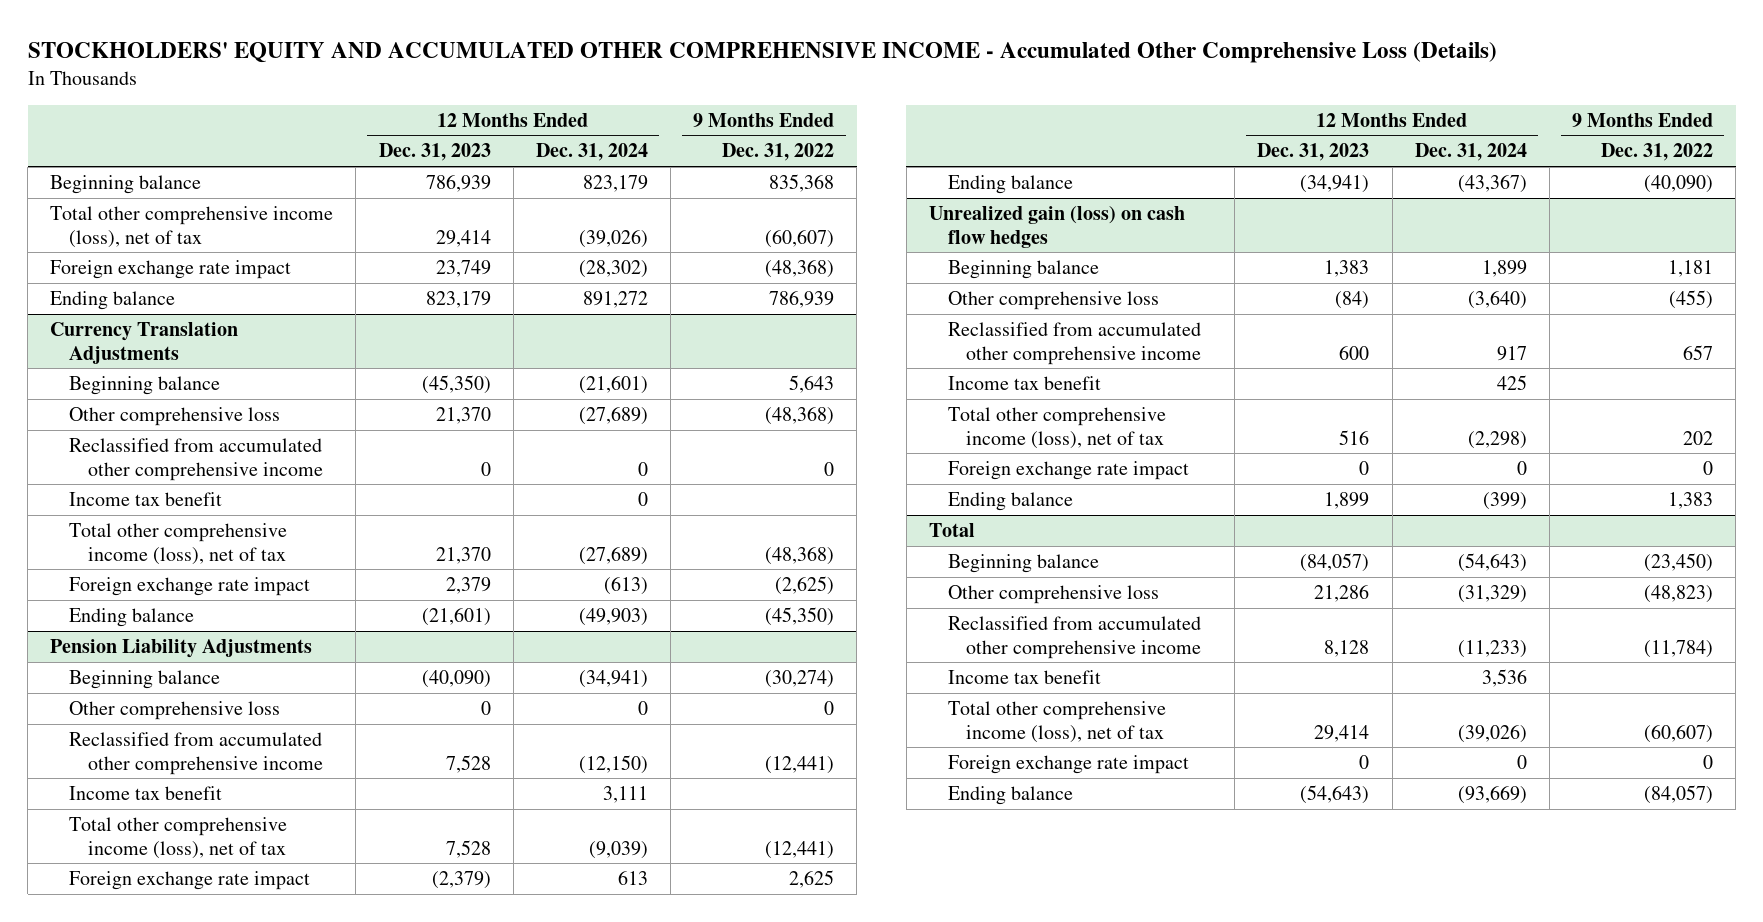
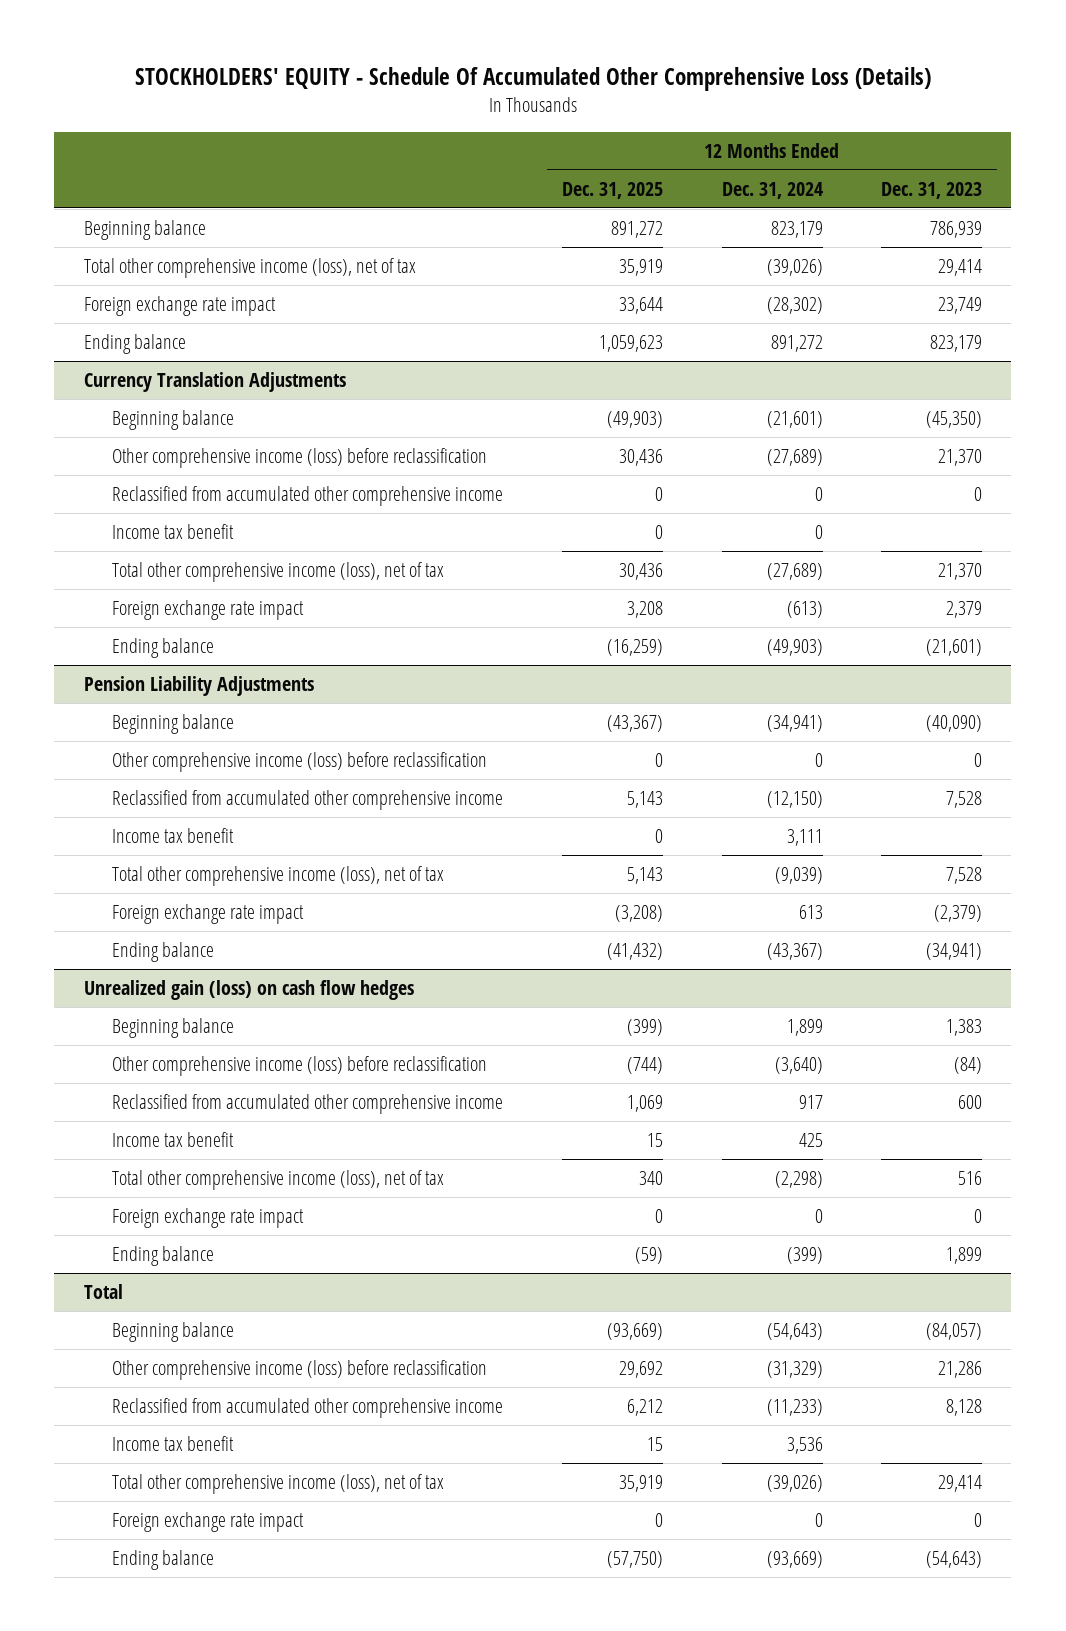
- STOCKHOLDERS' EQUITY AND ACCUMULATED OTHER COMPREHENSIVE INCOME - Accumulated Other Comprehensive Loss (Details)
+ STOCKHOLDERS' EQUITY - Schedule Of Accumulated Other Comprehensive Loss (Details)
- | 12 Months Ended Dec. 31, 2023 | 12 Months Ended Dec. 31, 2024 | 9 Months Ended Dec. 31, 2022
+ | 12 Months Ended Dec. 31, 2025 | 12 Months Ended Dec. 31, 2024 | 12 Months Ended Dec. 31, 2023
@ Currency Translation Adjustments
- Other comprehensive loss | 21,370 | (27,689) | (48,368)
+ Other comprehensive income (loss) before reclassification | 30,436 | (27,689) | 21,370
@ Pension Liability Adjustments
- Other comprehensive loss | 0 | 0 | 0
+ Other comprehensive income (loss) before reclassification | 0 | 0 | 0
@ Unrealized gain (loss) on cash flow hedges
- Other comprehensive loss | (84) | (3,640) | (455)
+ Other comprehensive income (loss) before reclassification | (744) | (3,640) | (84)
@ Total
- Other comprehensive loss | 21,286 | (31,329) | (48,823)
+ Other comprehensive income (loss) before reclassification | 29,692 | (31,329) | 21,286

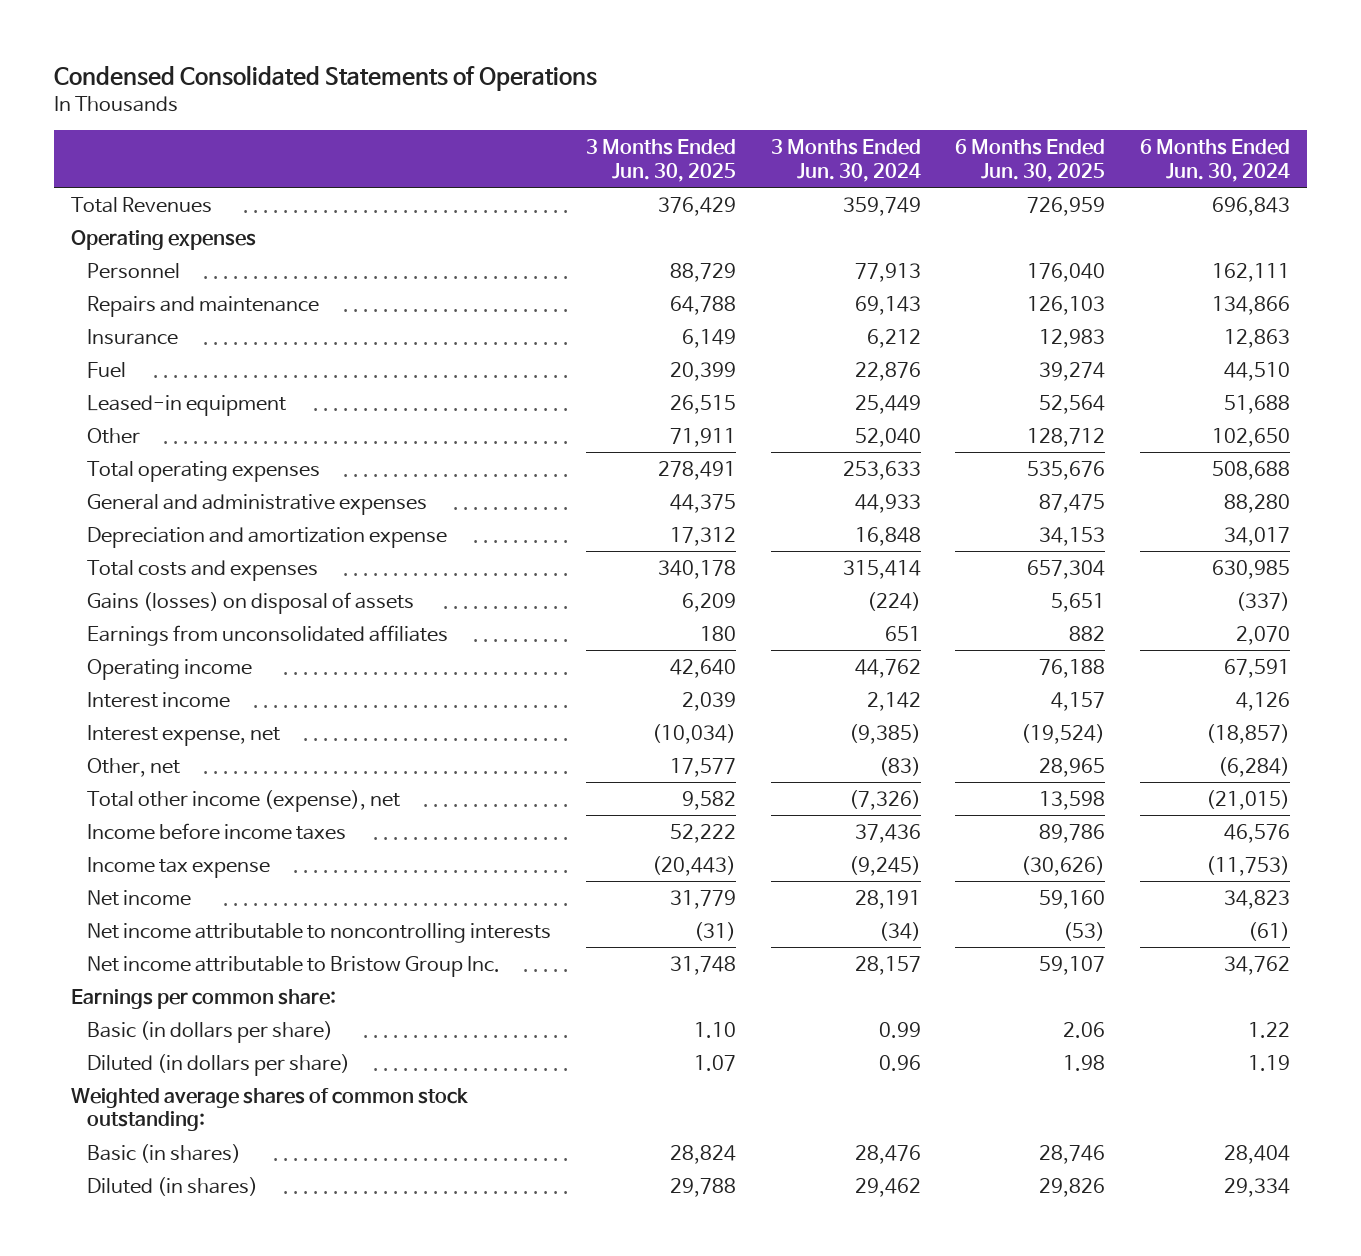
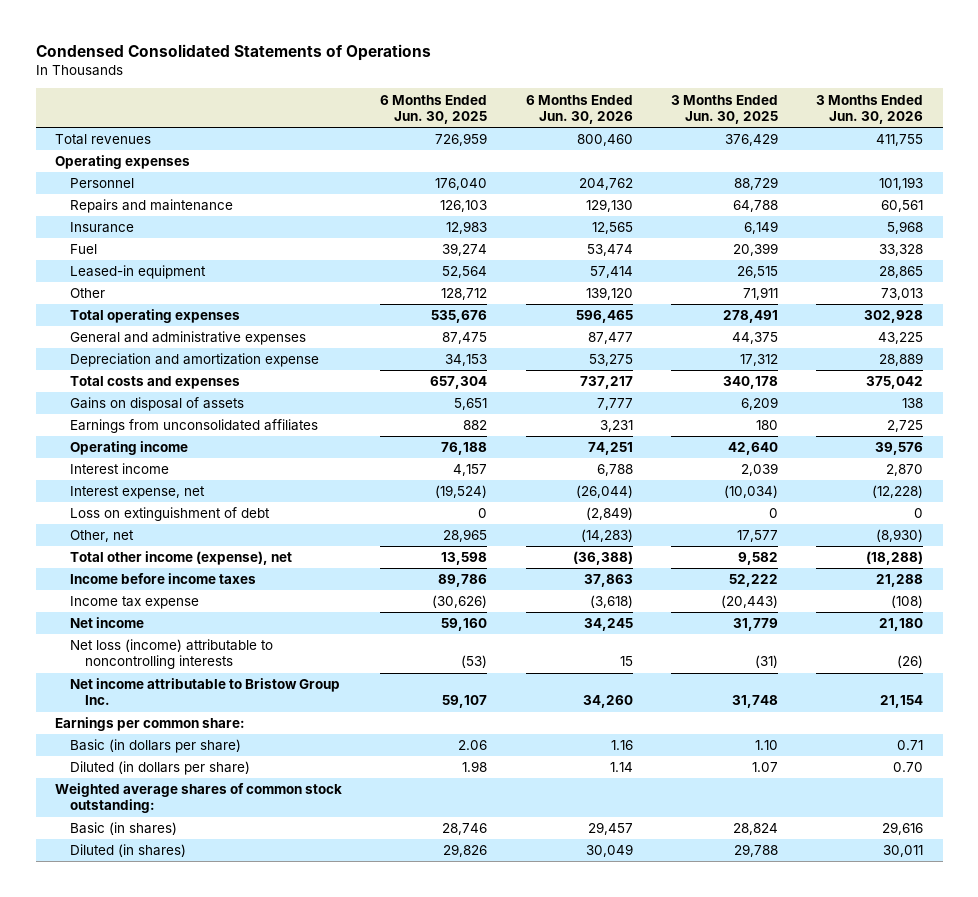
- | 3 Months Ended Jun. 30, 2025 | 3 Months Ended Jun. 30, 2024 | 6 Months Ended Jun. 30, 2025 | 6 Months Ended Jun. 30, 2024
+ | 6 Months Ended Jun. 30, 2025 | 6 Months Ended Jun. 30, 2026 | 3 Months Ended Jun. 30, 2025 | 3 Months Ended Jun. 30, 2026
- Total Revenues | 376,429 | 359,749 | 726,959 | 696,843
+ Total revenues | 726,959 | 800,460 | 376,429 | 411,755
- Gains (losses) on disposal of assets | 6,209 | (224) | 5,651 | (337)
+ Gains on disposal of assets | 5,651 | 7,777 | 6,209 | 138
+ Loss on extinguishment of debt | 0 | (2,849) | 0 | 0
- Net income attributable to noncontrolling interests | (31) | (34) | (53) | (61)
+ Net loss (income) attributable to noncontrolling interests | (53) | 15 | (31) | (26)

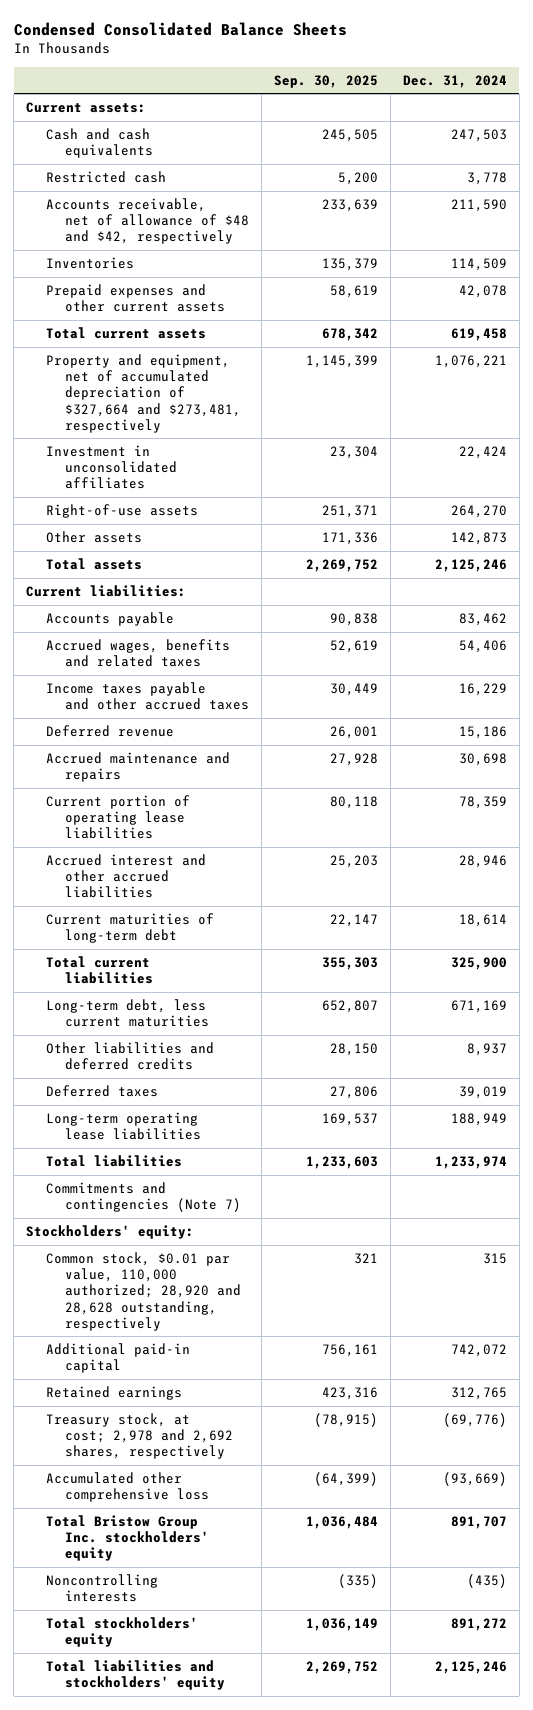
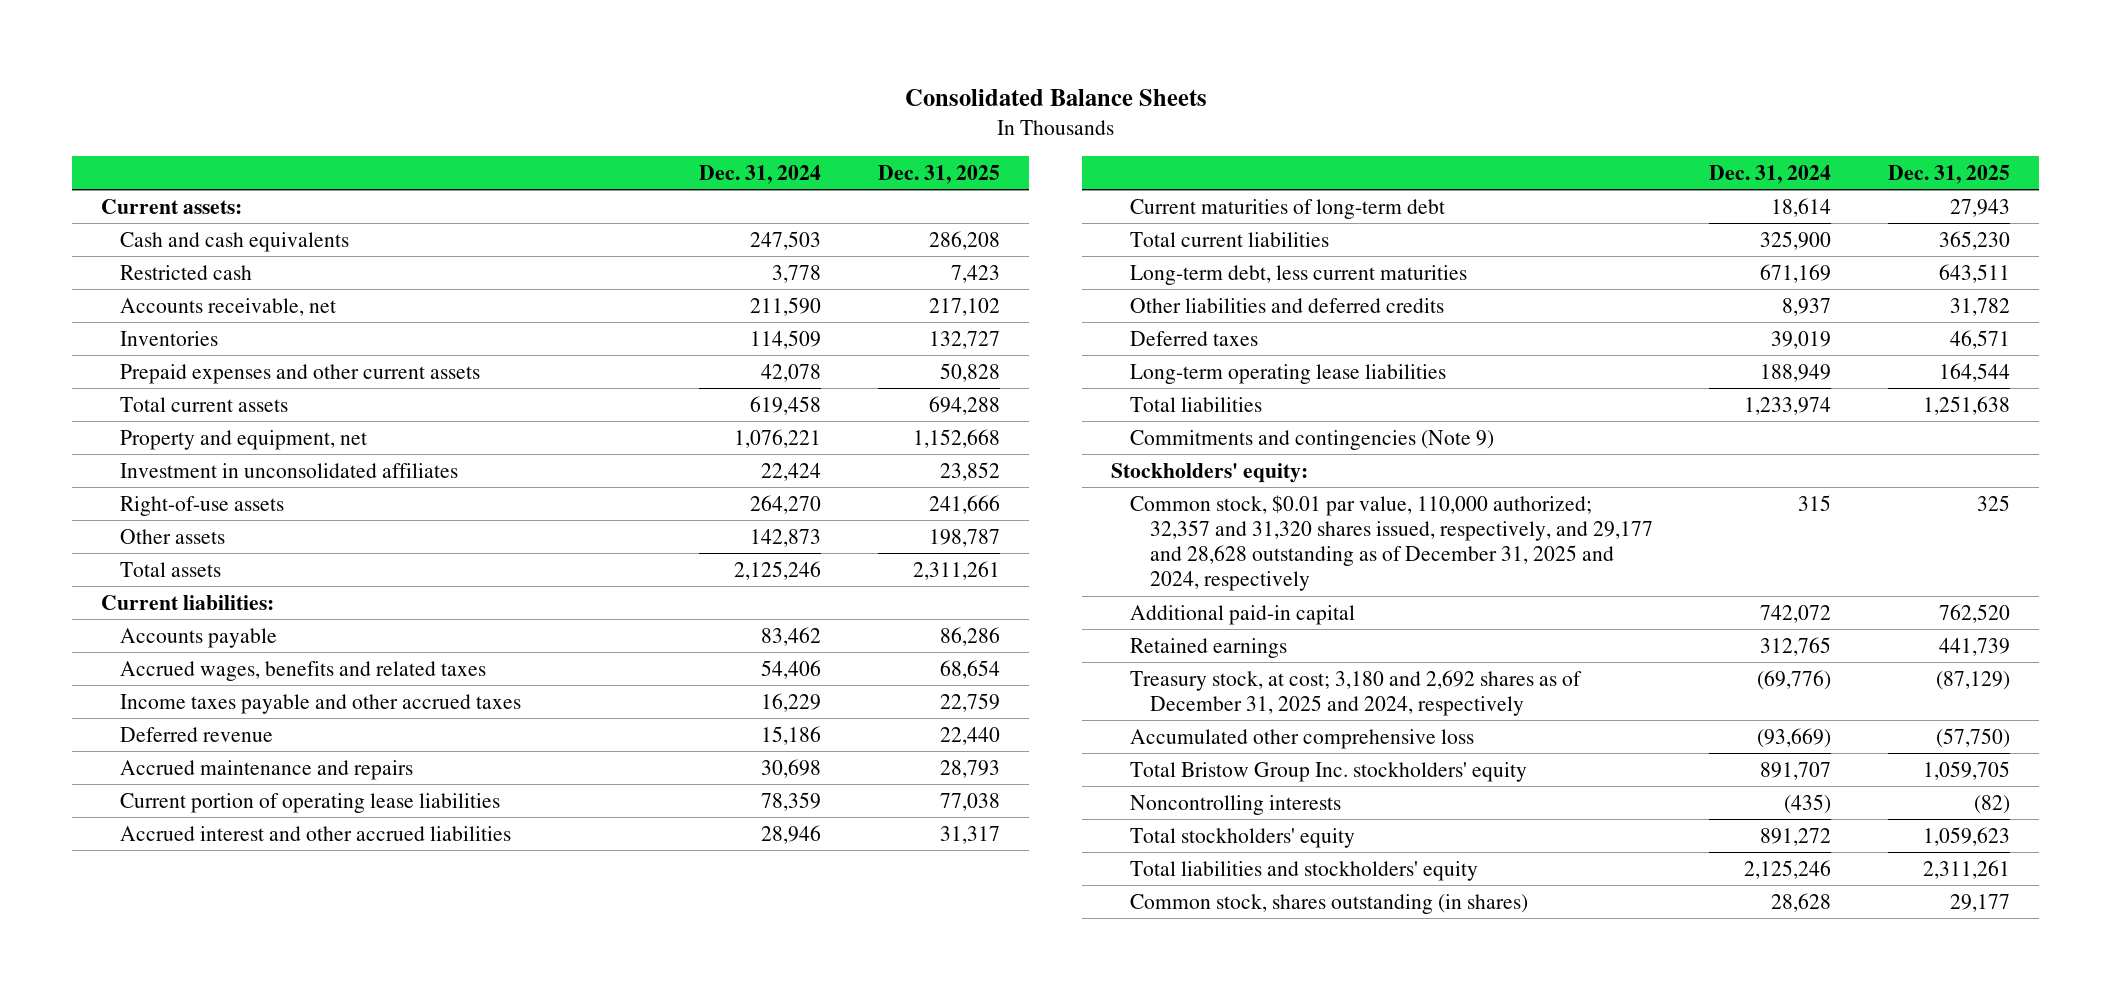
- Condensed Consolidated Balance Sheets
+ Consolidated Balance Sheets
- | Sep. 30, 2025 | Dec. 31, 2024
+ | Dec. 31, 2024 | Dec. 31, 2025
- Accounts receivable, net of allowance of $48 and $42, respectively | 233,639 | 211,590
+ Accounts receivable, net | 211,590 | 217,102
- Property and equipment, net of accumulated depreciation of $327,664 and $273,481, respectively | 1,145,399 | 1,076,221
+ Property and equipment, net | 1,076,221 | 1,152,668
- Commitments and contingencies (Note 7)
+ Commitments and contingencies (Note 9)
- Common stock, $0.01 par value, 110,000 authorized; 28,920 and 28,628 outstanding, respectively | 321 | 315
+ Common stock, $0.01 par value, 110,000 authorized; 32,357 and 31,320 shares issued, respectively, and 29,177 and 28,628 outstanding as of December 31, 2025 and 2024, respectively | 315 | 325
- Treasury stock, at cost; 2,978 and 2,692 shares, respectively | (78,915) | (69,776)
+ Treasury stock, at cost; 3,180 and 2,692 shares as of December 31, 2025 and 2024, respectively | (69,776) | (87,129)
+ Common stock, shares outstanding (in shares) | 28,628 | 29,177

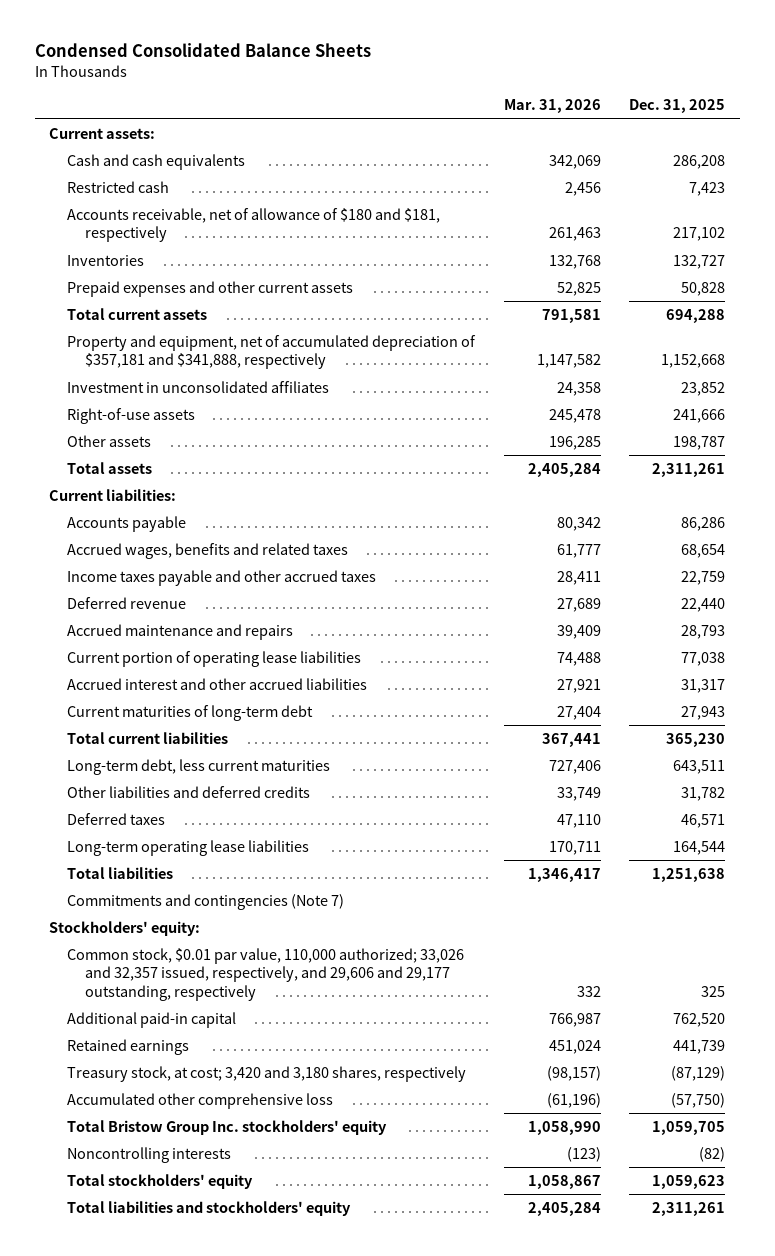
- Consolidated Balance Sheets
+ Condensed Consolidated Balance Sheets
- | Dec. 31, 2024 | Dec. 31, 2025
+ | Mar. 31, 2026 | Dec. 31, 2025
- Accounts receivable, net | 211,590 | 217,102
+ Accounts receivable, net of allowance of $180 and $181, respectively | 261,463 | 217,102
- Property and equipment, net | 1,076,221 | 1,152,668
+ Property and equipment, net of accumulated depreciation of $357,181 and $341,888, respectively | 1,147,582 | 1,152,668
- Commitments and contingencies (Note 9)
+ Commitments and contingencies (Note 7)
- Common stock, $0.01 par value, 110,000 authorized; 32,357 and 31,320 shares issued, respectively, and 29,177 and 28,628 outstanding as of December 31, 2025 and 2024, respectively | 315 | 325
+ Common stock, $0.01 par value, 110,000 authorized; 33,026 and 32,357 issued, respectively, and 29,606 and 29,177 outstanding, respectively | 332 | 325
- Treasury stock, at cost; 3,180 and 2,692 shares as of December 31, 2025 and 2024, respectively | (69,776) | (87,129)
+ Treasury stock, at cost; 3,420 and 3,180 shares, respectively | (98,157) | (87,129)
- Common stock, shares outstanding (in shares) | 28,628 | 29,177

